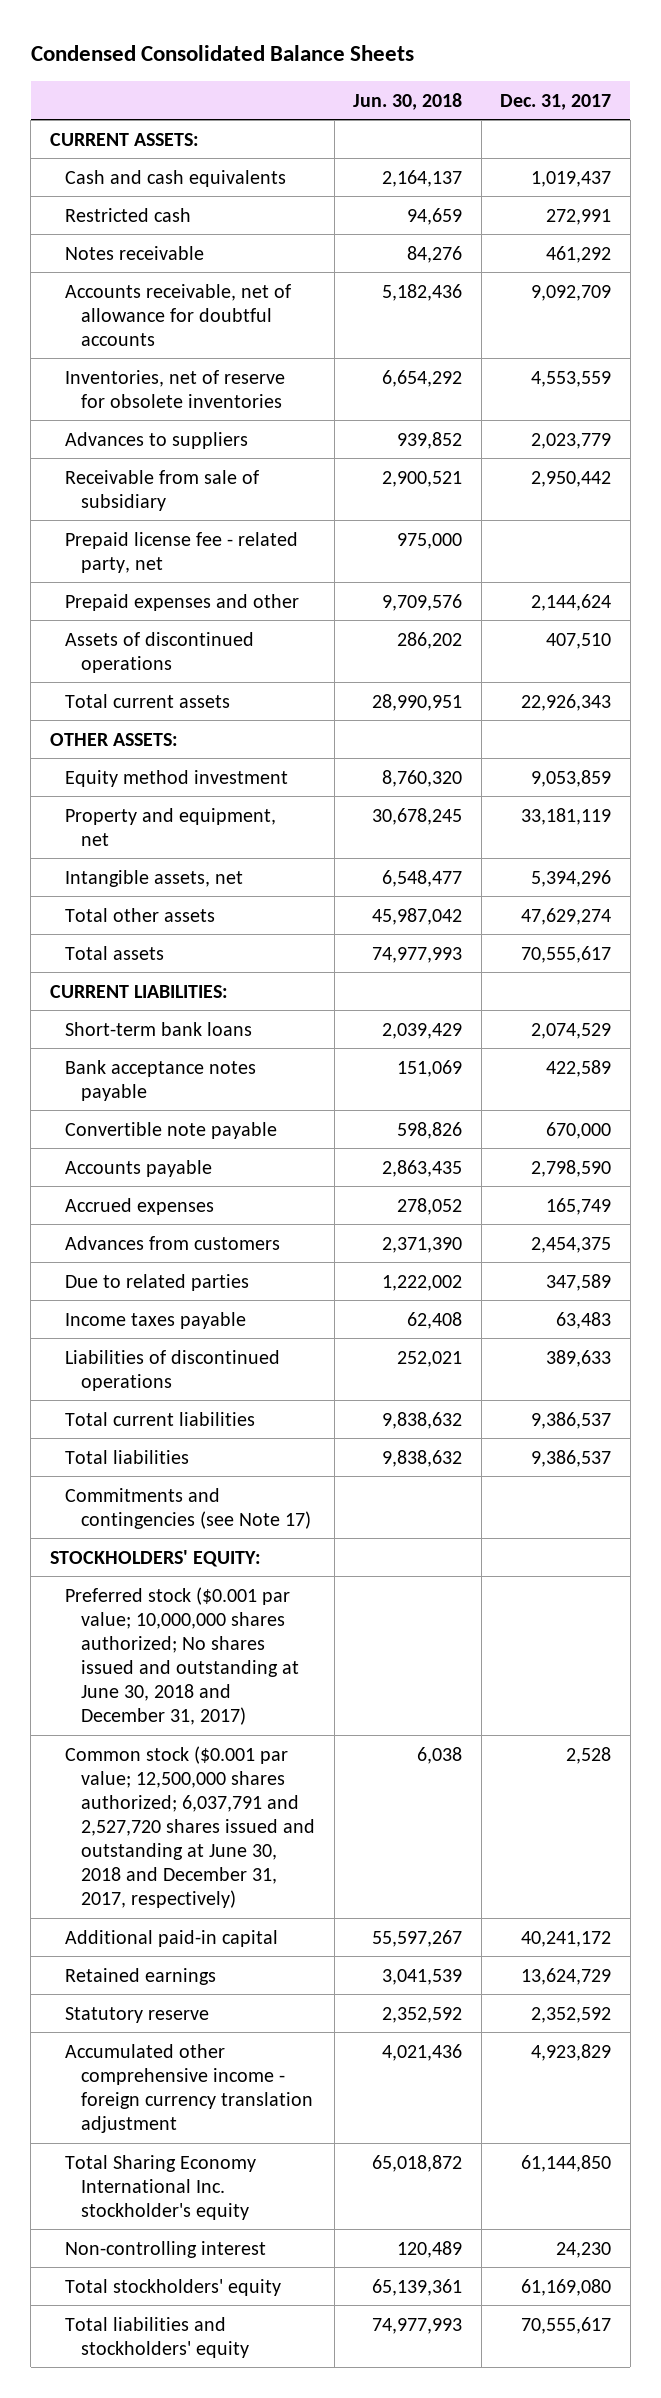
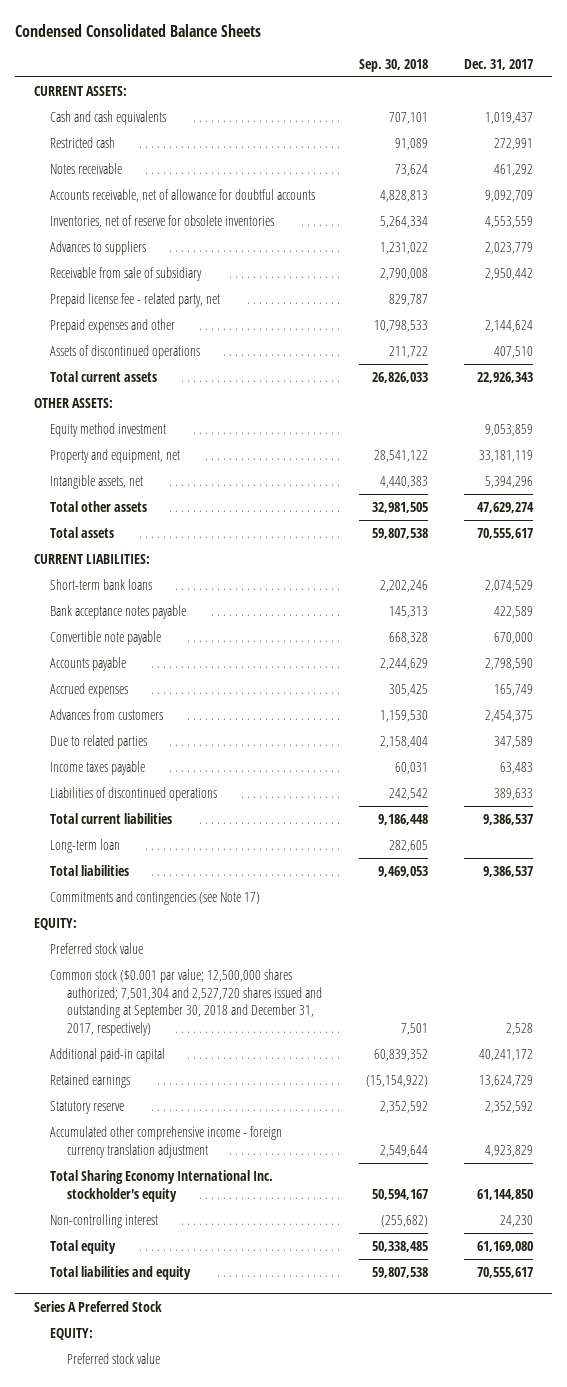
- | Jun. 30, 2018 | Dec. 31, 2017
+ | Sep. 30, 2018 | Dec. 31, 2017
+ Long-term loan | 282,605 |
- STOCKHOLDERS' EQUITY:
- Preferred stock ($0.001 par value; 10,000,000 shares authorized; No shares issued and outstanding at June 30, 2018 and December 31, 2017)
- Common stock ($0.001 par value; 12,500,000 shares authorized; 6,037,791 and 2,527,720 shares issued and outstanding at June 30, 2018 and December 31, 2017, respectively) | 6,038 | 2,528
+ EQUITY:
+ Preferred stock value
+ Common stock ($0.001 par value; 12,500,000 shares authorized; 7,501,304 and 2,527,720 shares issued and outstanding at September 30, 2018 and December 31, 2017, respectively) | 7,501 | 2,528
- Total stockholders' equity | 65,139,361 | 61,169,080
- Total liabilities and stockholders' equity | 74,977,993 | 70,555,617
+ Total equity | 50,338,485 | 61,169,080
+ Total liabilities and equity | 59,807,538 | 70,555,617
+ Series A Preferred Stock
+ EQUITY:
+ Preferred stock value

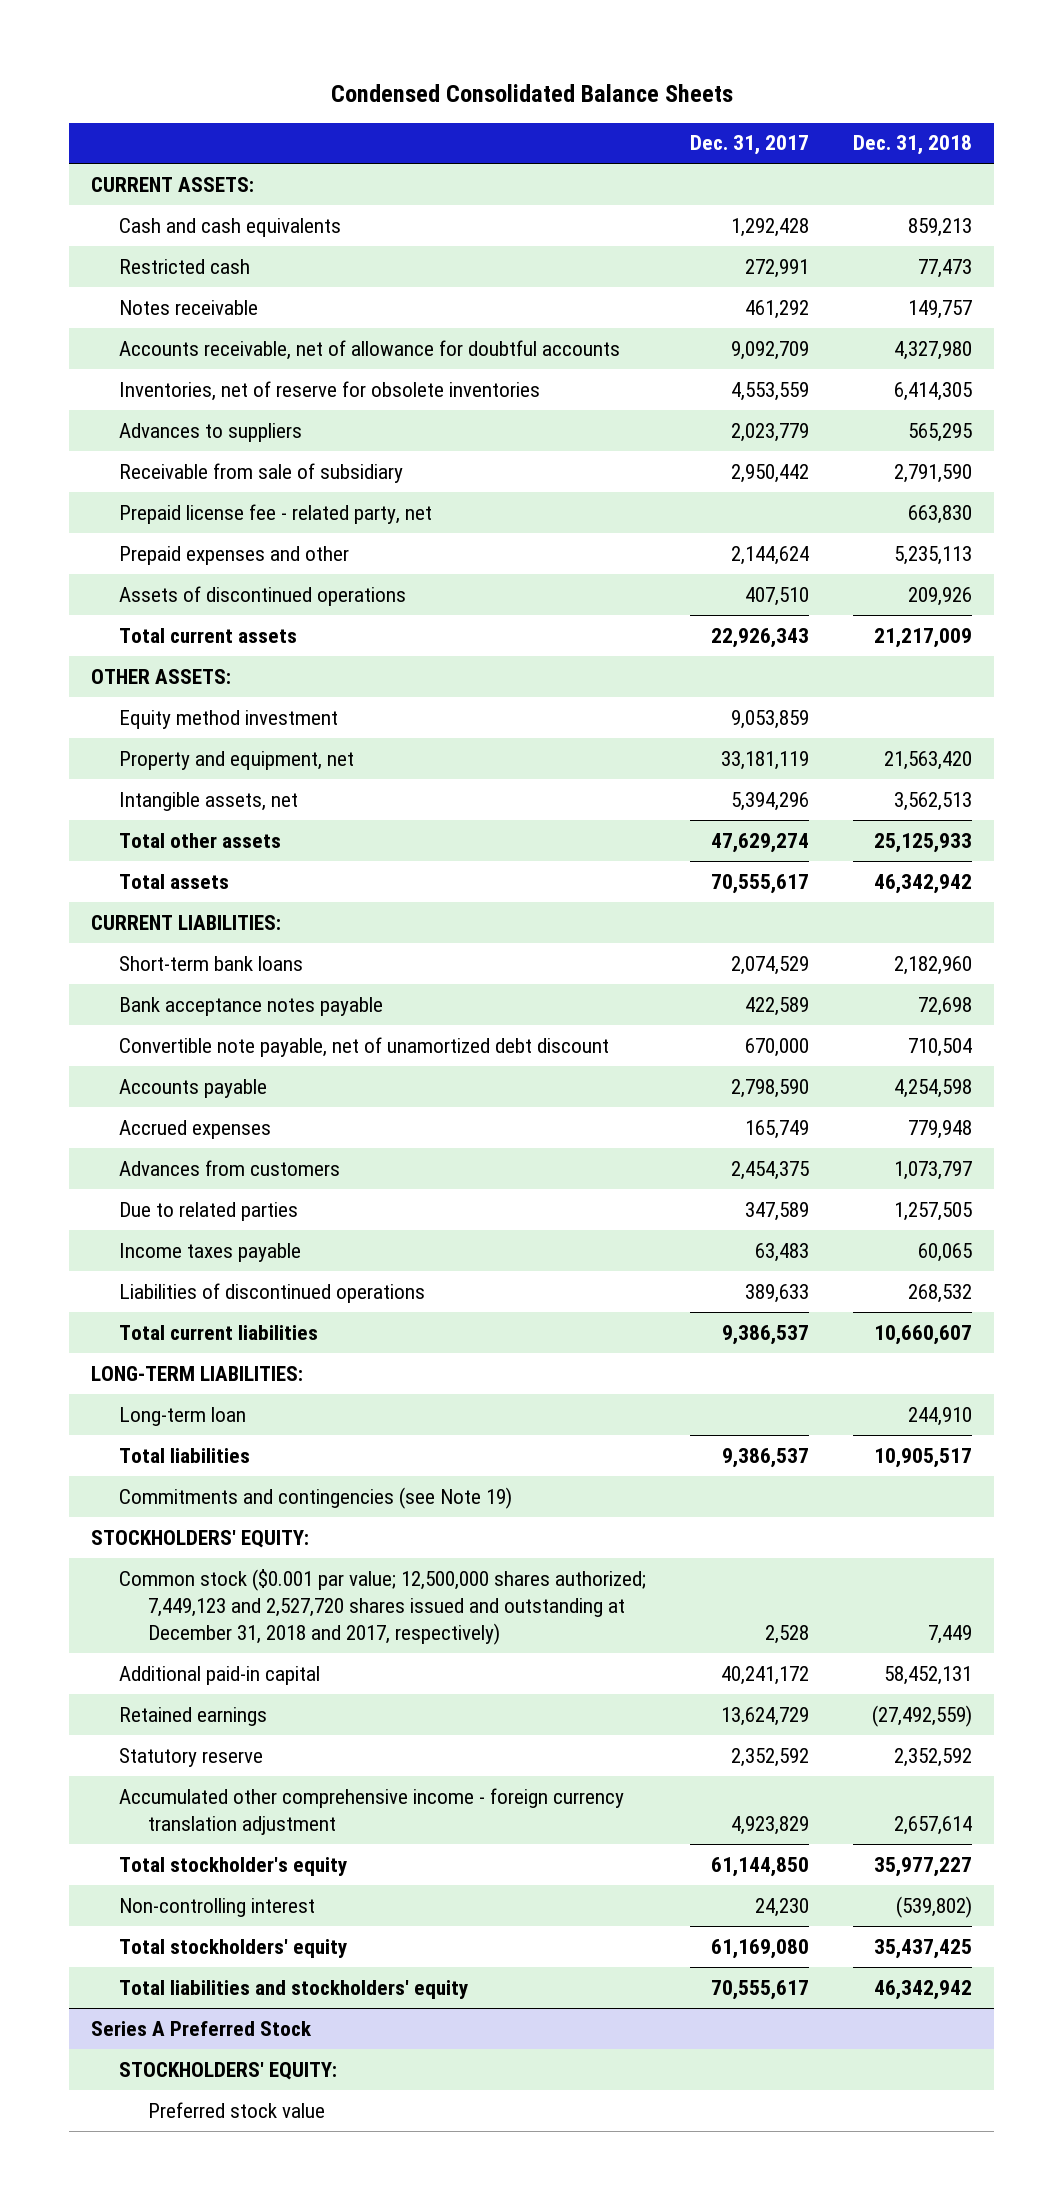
- | Sep. 30, 2018 | Dec. 31, 2017
+ | Dec. 31, 2017 | Dec. 31, 2018
- Cash and cash equivalents | 707,101 | 1,019,437
+ Cash and cash equivalents | 1,292,428 | 859,213
- Convertible note payable | 668,328 | 670,000
+ Convertible note payable, net of unamortized debt discount | 670,000 | 710,504
+ LONG-TERM LIABILITIES:
- Commitments and contingencies (see Note 17)
- EQUITY:
- Preferred stock value
- Common stock ($0.001 par value; 12,500,000 shares authorized; 7,501,304 and 2,527,720 shares issued and outstanding at September 30, 2018 and December 31, 2017, respectively) | 7,501 | 2,528
+ Commitments and contingencies (see Note 19)
+ STOCKHOLDERS' EQUITY:
+ Common stock ($0.001 par value; 12,500,000 shares authorized; 7,449,123 and 2,527,720 shares issued and outstanding at December 31, 2018 and 2017, respectively) | 2,528 | 7,449
- Total Sharing Economy International Inc. stockholder's equity | 50,594,167 | 61,144,850
+ Total stockholder's equity | 61,144,850 | 35,977,227
- Total equity | 50,338,485 | 61,169,080
- Total liabilities and equity | 59,807,538 | 70,555,617
+ Total stockholders' equity | 61,169,080 | 35,437,425
+ Total liabilities and stockholders' equity | 70,555,617 | 46,342,942
@ Series A Preferred Stock
- EQUITY:
+ STOCKHOLDERS' EQUITY:

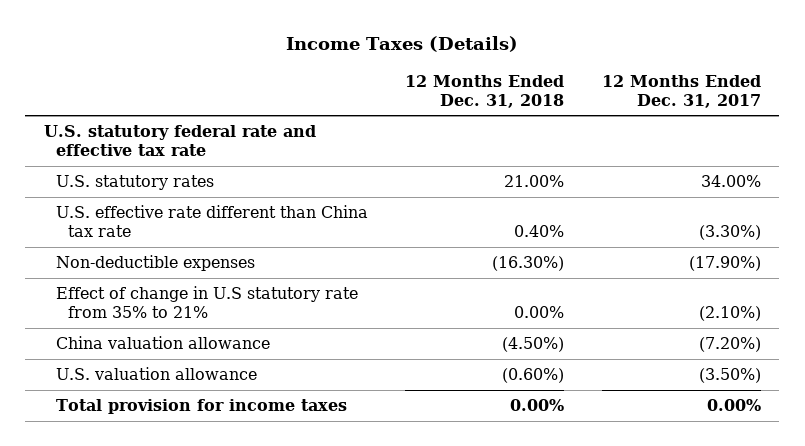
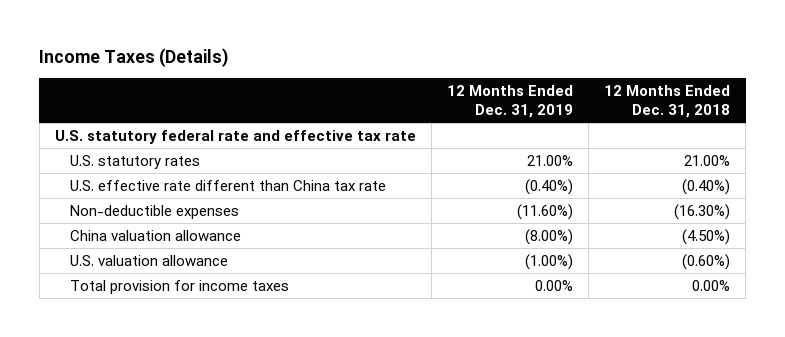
- | 12 Months Ended Dec. 31, 2018 | 12 Months Ended Dec. 31, 2017
+ | 12 Months Ended Dec. 31, 2019 | 12 Months Ended Dec. 31, 2018
- U.S. effective rate different than China tax rate | 0.40% | (3.30%)
+ U.S. effective rate different than China tax rate | (0.40%) | (0.40%)
- Effect of change in U.S statutory rate from 35% to 21% | 0.00% | (2.10%)

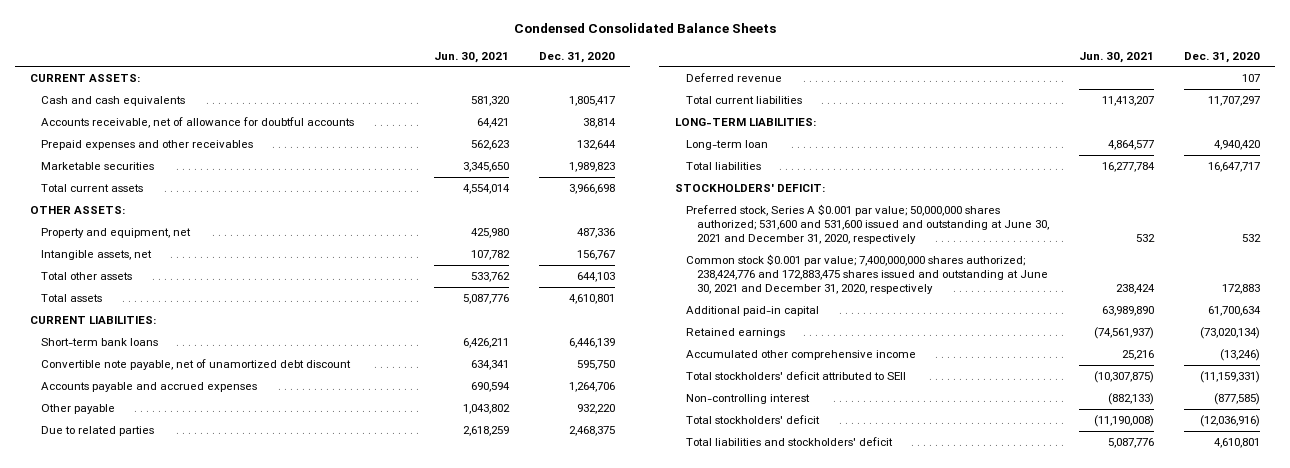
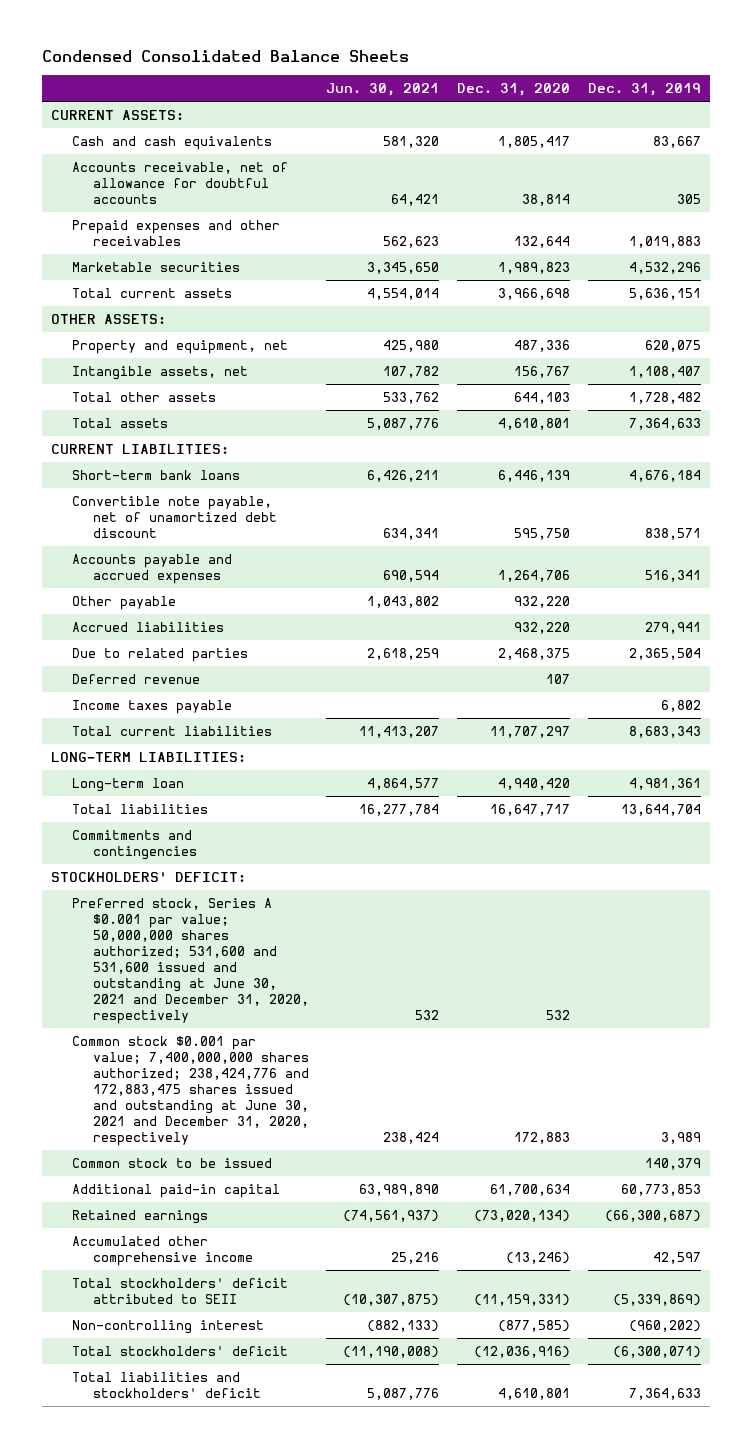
- | Jun. 30, 2021 | Dec. 31, 2020
+ | Jun. 30, 2021 | Dec. 31, 2020 | Dec. 31, 2019
+ Accrued liabilities | | 932,220 | 279,941
+ Income taxes payable | | | 6,802
+ Commitments and contingencies
+ Common stock to be issued | | | 140,379

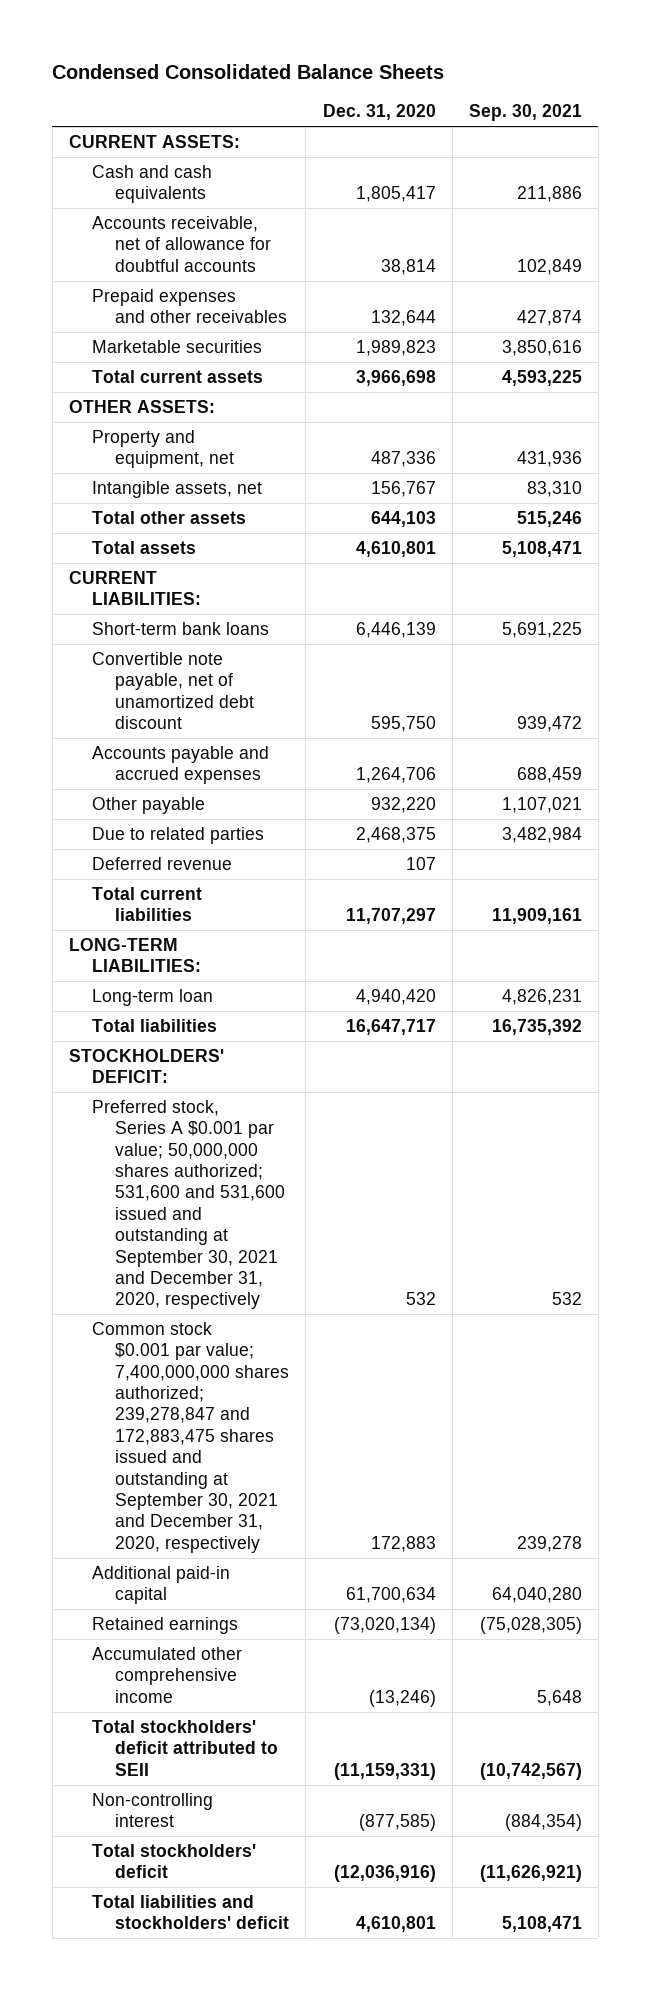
- | Jun. 30, 2021 | Dec. 31, 2020 | Dec. 31, 2019
+ | Dec. 31, 2020 | Sep. 30, 2021
- Accrued liabilities | | 932,220 | 279,941
- Income taxes payable | | | 6,802
- Commitments and contingencies
- Preferred stock, Series A $0.001 par value; 50,000,000 shares authorized; 531,600 and 531,600 issued and outstanding at June 30, 2021 and December 31, 2020, respectively | 532 | 532 |
- Common stock $0.001 par value; 7,400,000,000 shares authorized; 238,424,776 and 172,883,475 shares issued and outstanding at June 30, 2021 and December 31, 2020, respectively | 238,424 | 172,883 | 3,989
- Common stock to be issued | | | 140,379
+ Preferred stock, Series A $0.001 par value; 50,000,000 shares authorized; 531,600 and 531,600 issued and outstanding at September 30, 2021 and December 31, 2020, respectively | 532 | 532
+ Common stock $0.001 par value; 7,400,000,000 shares authorized; 239,278,847 and 172,883,475 shares issued and outstanding at September 30, 2021 and December 31, 2020, respectively | 172,883 | 239,278

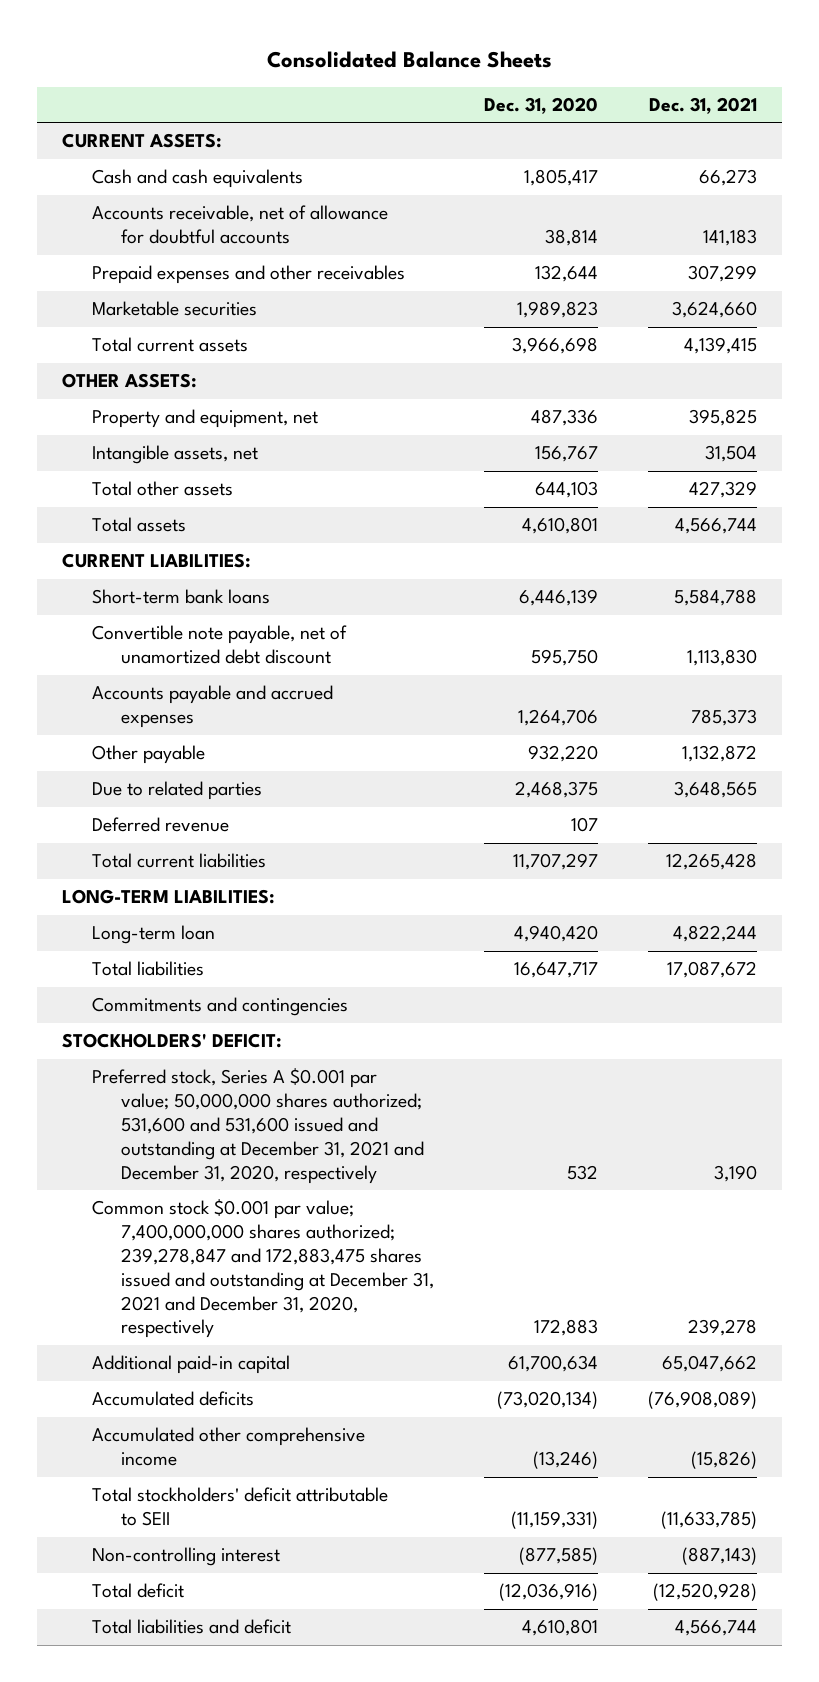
- Condensed Consolidated Balance Sheets
+ Consolidated Balance Sheets
- | Dec. 31, 2020 | Sep. 30, 2021
+ | Dec. 31, 2020 | Dec. 31, 2021
+ Commitments and contingencies
- Preferred stock, Series A $0.001 par value; 50,000,000 shares authorized; 531,600 and 531,600 issued and outstanding at September 30, 2021 and December 31, 2020, respectively | 532 | 532
- Common stock $0.001 par value; 7,400,000,000 shares authorized; 239,278,847 and 172,883,475 shares issued and outstanding at September 30, 2021 and December 31, 2020, respectively | 172,883 | 239,278
+ Preferred stock, Series A $0.001 par value; 50,000,000 shares authorized; 531,600 and 531,600 issued and outstanding at December 31, 2021 and December 31, 2020, respectively | 532 | 3,190
+ Common stock $0.001 par value; 7,400,000,000 shares authorized; 239,278,847 and 172,883,475 shares issued and outstanding at December 31, 2021 and December 31, 2020, respectively | 172,883 | 239,278
- Retained earnings | (73,020,134) | (75,028,305)
+ Accumulated deficits | (73,020,134) | (76,908,089)
- Total stockholders' deficit attributed to SEII | (11,159,331) | (10,742,567)
+ Total stockholders' deficit attributable to SEII | (11,159,331) | (11,633,785)
- Total stockholders' deficit | (12,036,916) | (11,626,921)
- Total liabilities and stockholders' deficit | 4,610,801 | 5,108,471
+ Total deficit | (12,036,916) | (12,520,928)
+ Total liabilities and deficit | 4,610,801 | 4,566,744

